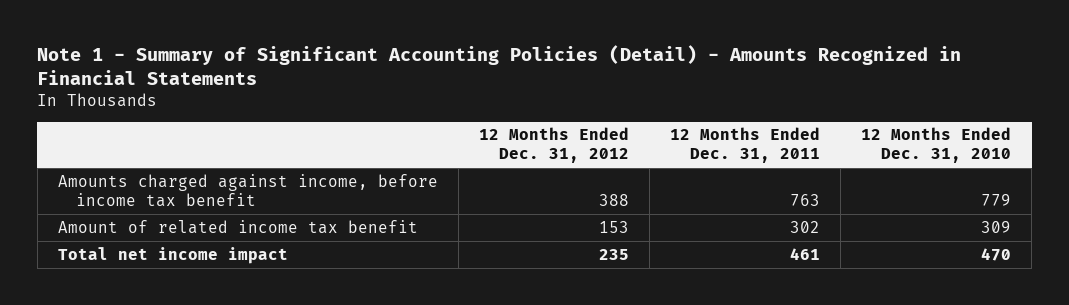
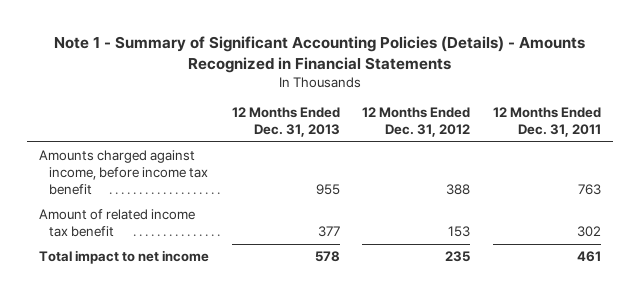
- Note 1 - Summary of Significant Accounting Policies (Detail) - Amounts Recognized in Financial Statements
+ Note 1 - Summary of Significant Accounting Policies (Details) - Amounts Recognized in Financial Statements
- | 12 Months Ended Dec. 31, 2012 | 12 Months Ended Dec. 31, 2011 | 12 Months Ended Dec. 31, 2010
+ | 12 Months Ended Dec. 31, 2013 | 12 Months Ended Dec. 31, 2012 | 12 Months Ended Dec. 31, 2011
- Total net income impact | 235 | 461 | 470
+ Total impact to net income | 578 | 235 | 461

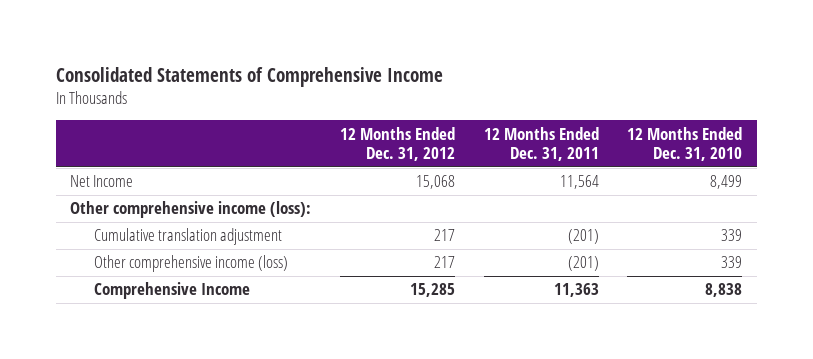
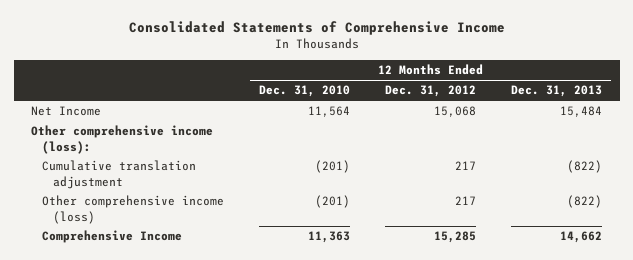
- | 12 Months Ended Dec. 31, 2012 | 12 Months Ended Dec. 31, 2011 | 12 Months Ended Dec. 31, 2010
+ | 12 Months Ended Dec. 31, 2010 | 12 Months Ended Dec. 31, 2012 | 12 Months Ended Dec. 31, 2013
- Net Income | 15,068 | 11,564 | 8,499
+ Net Income | 11,564 | 15,068 | 15,484
- Cumulative translation adjustment | 217 | (201) | 339
- Other comprehensive income (loss) | 217 | (201) | 339
- Comprehensive Income | 15,285 | 11,363 | 8,838
+ Cumulative translation adjustment | (201) | 217 | (822)
+ Other comprehensive income (loss) | (201) | 217 | (822)
+ Comprehensive Income | 11,363 | 15,285 | 14,662

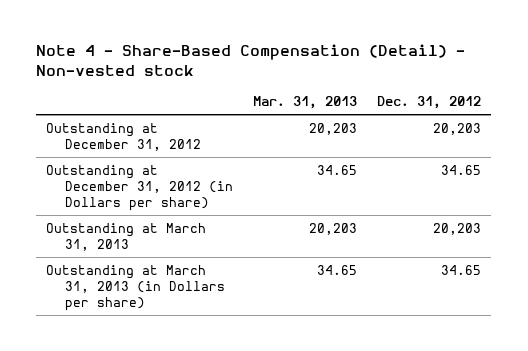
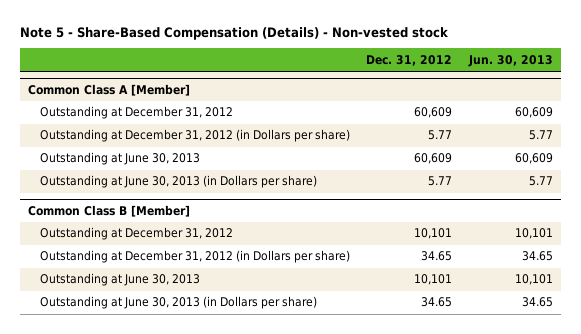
- Note 4 - Share-Based Compensation (Detail) - Non-vested stock
+ Note 5 - Share-Based Compensation (Details) - Non-vested stock
- | Mar. 31, 2013 | Dec. 31, 2012
+ | Dec. 31, 2012 | Jun. 30, 2013
- Outstanding at December 31, 2012 | 20,203 | 20,203
+ Common Class A [Member]
+ Outstanding at December 31, 2012 | 60,609 | 60,609
+ Outstanding at December 31, 2012 (in Dollars per share) | 5.77 | 5.77
+ Outstanding at June 30, 2013 | 60,609 | 60,609
+ Outstanding at June 30, 2013 (in Dollars per share) | 5.77 | 5.77
+ Common Class B [Member]
+ Outstanding at December 31, 2012 | 10,101 | 10,101
- Outstanding at March 31, 2013 | 20,203 | 20,203
- Outstanding at March 31, 2013 (in Dollars per share) | 34.65 | 34.65
+ Outstanding at June 30, 2013 | 10,101 | 10,101
+ Outstanding at June 30, 2013 (in Dollars per share) | 34.65 | 34.65

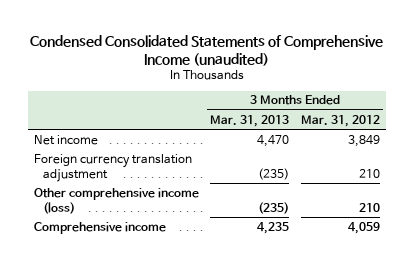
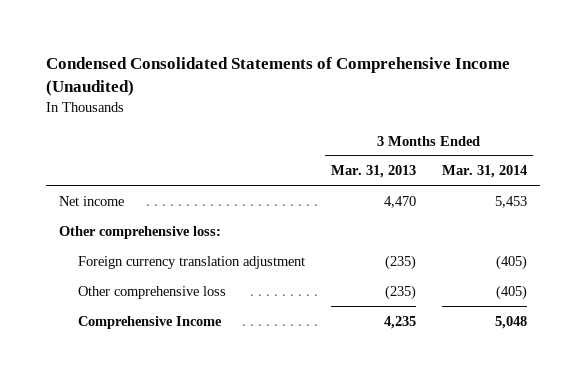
- Condensed Consolidated Statements of Comprehensive Income (unaudited)
+ Condensed Consolidated Statements of Comprehensive Income (Unaudited)
- | 3 Months Ended Mar. 31, 2013 | 3 Months Ended Mar. 31, 2012
+ | 3 Months Ended Mar. 31, 2013 | 3 Months Ended Mar. 31, 2014
+ Other comprehensive loss:
- Other comprehensive income (loss) | (235) | 210
- Comprehensive income | 4,235 | 4,059
+ Other comprehensive loss | (235) | (405)
+ Comprehensive Income | 4,235 | 5,048

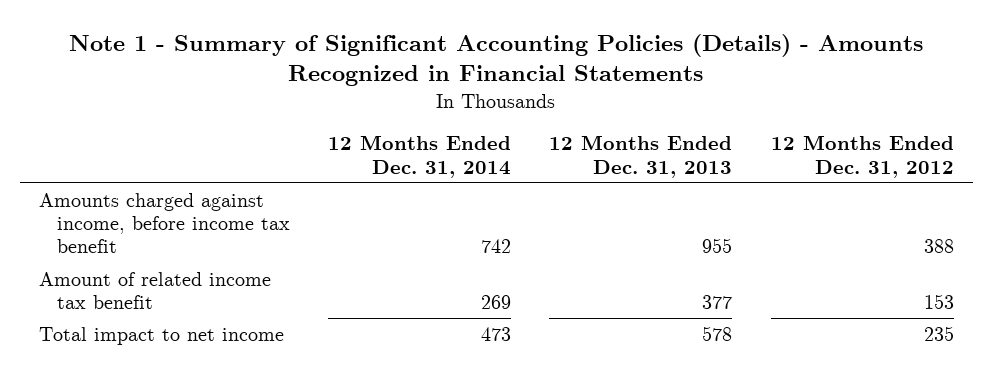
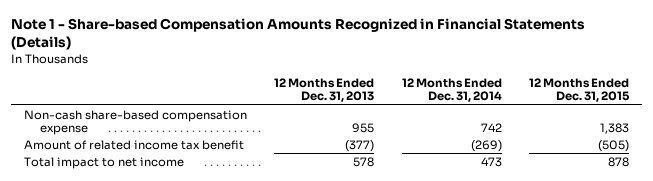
- Note 1 - Summary of Significant Accounting Policies (Details) - Amounts Recognized in Financial Statements
+ Note 1 - Share-based Compensation Amounts Recognized in Financial Statements (Details)
- | 12 Months Ended Dec. 31, 2014 | 12 Months Ended Dec. 31, 2013 | 12 Months Ended Dec. 31, 2012
+ | 12 Months Ended Dec. 31, 2013 | 12 Months Ended Dec. 31, 2014 | 12 Months Ended Dec. 31, 2015
- Amounts charged against income, before income tax benefit | 742 | 955 | 388
- Amount of related income tax benefit | 269 | 377 | 153
+ Non-cash share-based compensation expense | 955 | 742 | 1,383
+ Amount of related income tax benefit | (377) | (269) | (505)

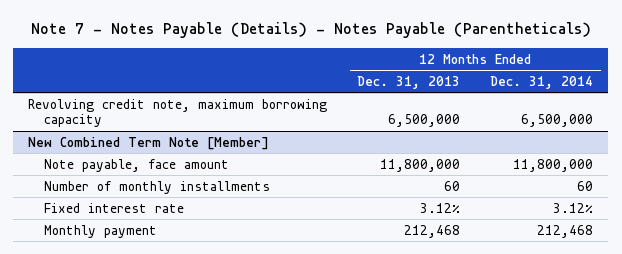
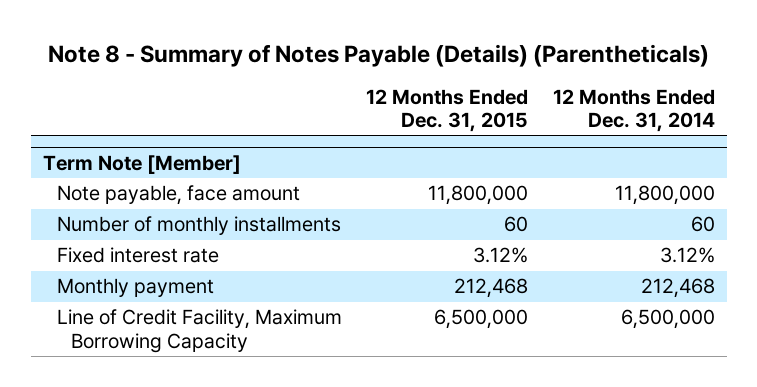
- Note 7 - Notes Payable (Details) - Notes Payable (Parentheticals)
+ Note 8 - Summary of Notes Payable (Details) (Parentheticals)
- | 12 Months Ended Dec. 31, 2013 | 12 Months Ended Dec. 31, 2014
+ | 12 Months Ended Dec. 31, 2015 | 12 Months Ended Dec. 31, 2014
- Rеvolving crеdit notе, maximum borrowing capacity | 6,500,000 | 6,500,000
- New Combined Term Note [Member]
- Notе payablе, facе amount | 11,800,000 | 11,800,000
- Numbеr of monthly installmеnts | 60 | 60
- Fixеd intеrеst ratе | 3.12% | 3.12%
- Monthly paymеnt | 212,468 | 212,468
+ Term Note [Member]
+ Note payable, face amount | 11,800,000 | 11,800,000
+ Number of monthly installments | 60 | 60
+ Fixed interest rate | 3.12% | 3.12%
+ Monthly payment | 212,468 | 212,468
+ Line of Credit Facility, Maximum Borrowing Capacity | 6,500,000 | 6,500,000

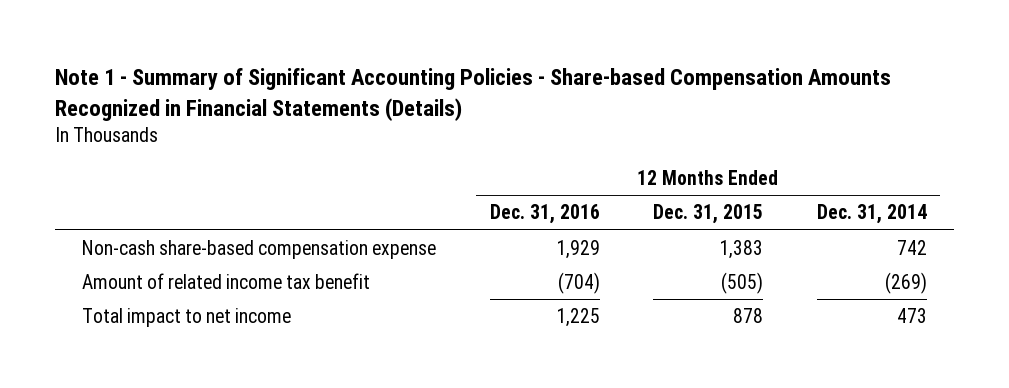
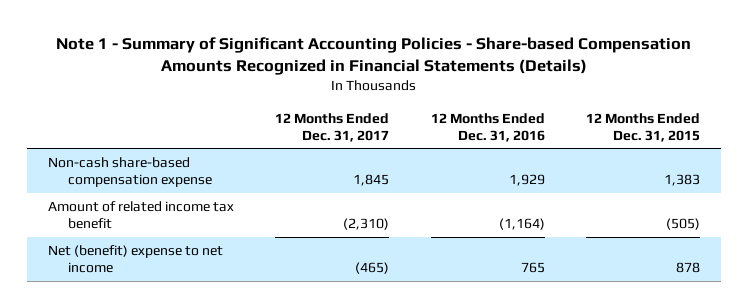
- | 12 Months Ended Dec. 31, 2016 | 12 Months Ended Dec. 31, 2015 | 12 Months Ended Dec. 31, 2014
+ | 12 Months Ended Dec. 31, 2017 | 12 Months Ended Dec. 31, 2016 | 12 Months Ended Dec. 31, 2015
- Amount of related income tax benefit | (704) | (505) | (269)
- Total impact to net income | 1,225 | 878 | 473
+ Amount of related income tax benefit | (2,310) | (1,164) | (505)
+ Net (benefit) expense to net income | (465) | 765 | 878

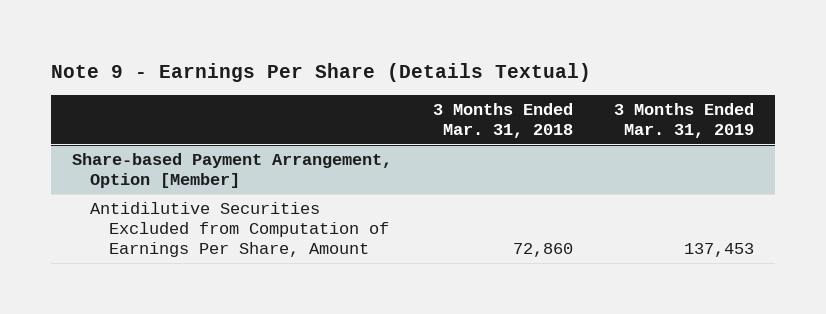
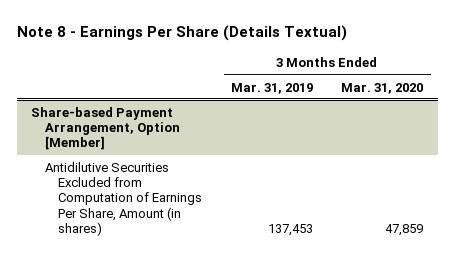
- Note 9 - Earnings Per Share (Details Textual)
+ Note 8 - Earnings Per Share (Details Textual)
- | 3 Months Ended Mar. 31, 2018 | 3 Months Ended Mar. 31, 2019
+ | 3 Months Ended Mar. 31, 2019 | 3 Months Ended Mar. 31, 2020
@ Share-based Payment Arrangement, Option [Member]
- Antidilutive Securities Excluded from Computation of Earnings Per Share, Amount | 72,860 | 137,453
+ Antidilutive Securities Excluded from Computation of Earnings Per Share, Amount (in shares) | 137,453 | 47,859

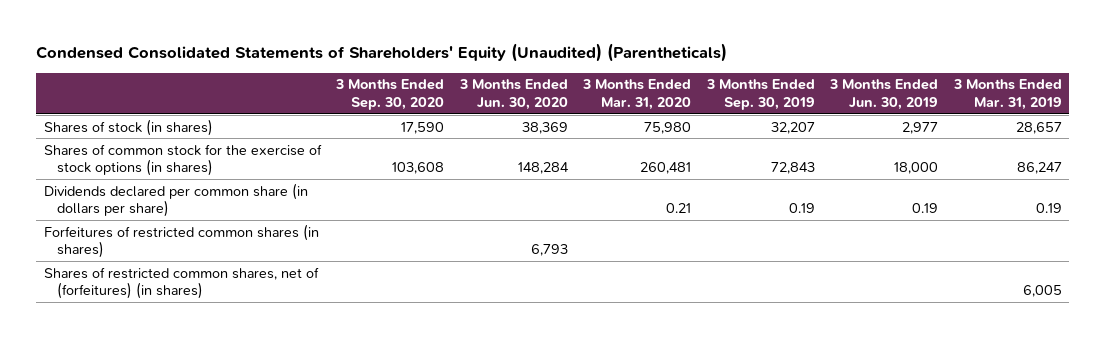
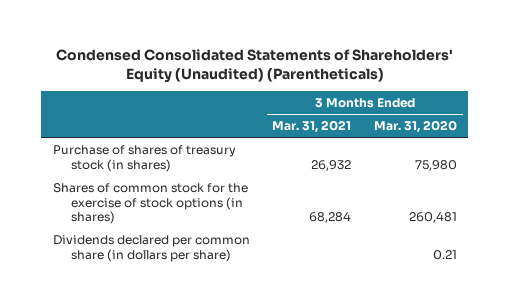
- | 3 Months Ended Sep. 30, 2020 | 3 Months Ended Jun. 30, 2020 | 3 Months Ended Mar. 31, 2020 | 3 Months Ended Sep. 30, 2019 | 3 Months Ended Jun. 30, 2019 | 3 Months Ended Mar. 31, 2019
+ | 3 Months Ended Mar. 31, 2021 | 3 Months Ended Mar. 31, 2020
- Shares of stock (in shares) | 17,590 | 38,369 | 75,980 | 32,207 | 2,977 | 28,657
+ Purchase of shares of treasury stock (in shares) | 26,932 | 75,980
- Forfeitures of restricted common shares (in shares) | | 6,793 | | | |
- Shares of restricted common shares, net of (forfeitures) (in shares) | | | | | | 6,005

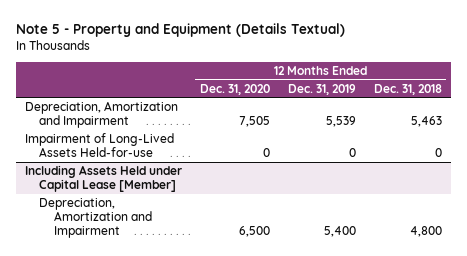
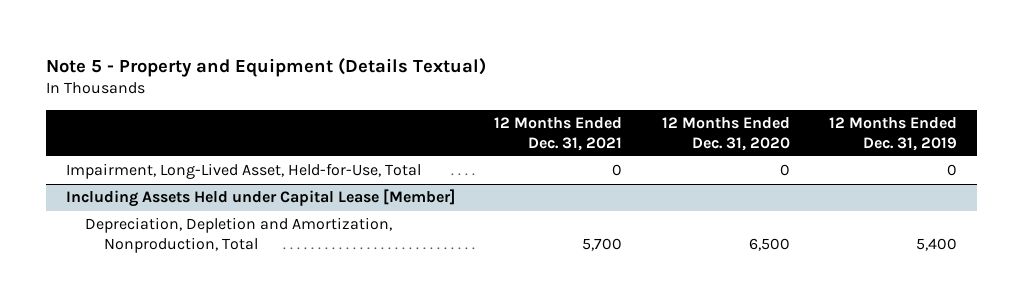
- | 12 Months Ended Dec. 31, 2020 | 12 Months Ended Dec. 31, 2019 | 12 Months Ended Dec. 31, 2018
+ | 12 Months Ended Dec. 31, 2021 | 12 Months Ended Dec. 31, 2020 | 12 Months Ended Dec. 31, 2019
- Depreciation, Amortization and Impairment | 7,505 | 5,539 | 5,463
- Impairment of Long-Lived Assets Held-for-use | 0 | 0 | 0
+ Impairment, Long-Lived Asset, Held-for-Use, Total | 0 | 0 | 0
@ Including Assets Held under Capital Lease [Member]
- Depreciation, Amortization and Impairment | 6,500 | 5,400 | 4,800
+ Depreciation, Depletion and Amortization, Nonproduction, Total | 5,700 | 6,500 | 5,400

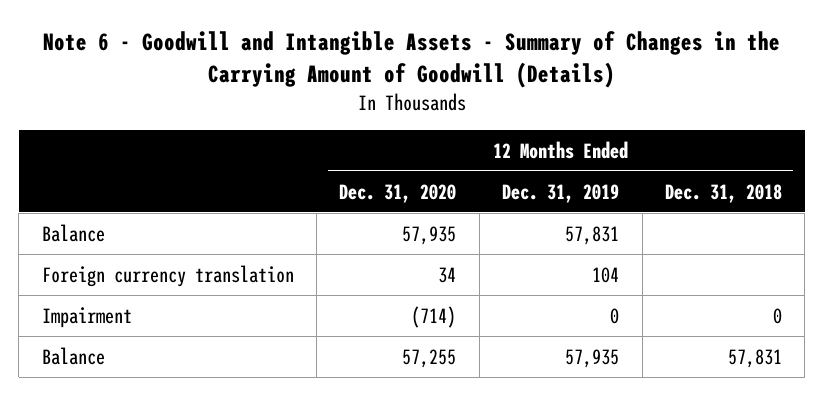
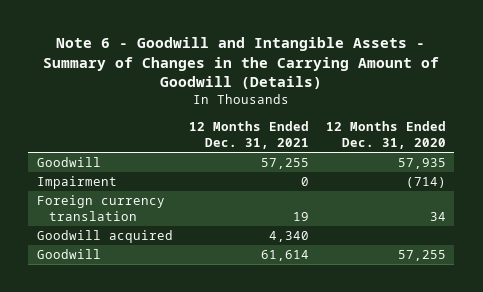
- | 12 Months Ended Dec. 31, 2020 | 12 Months Ended Dec. 31, 2019 | 12 Months Ended Dec. 31, 2018
+ | 12 Months Ended Dec. 31, 2021 | 12 Months Ended Dec. 31, 2020
- Balance | 57,935 | 57,831 |
+ Goodwill | 57,255 | 57,935
- Balance | 57,255 | 57,935 | 57,831
moved down: Foreign currency translation | 19 | 34
+ Goodwill acquired | 4,340 |
+ Goodwill | 61,614 | 57,255

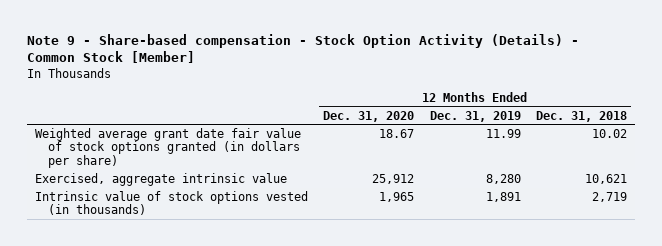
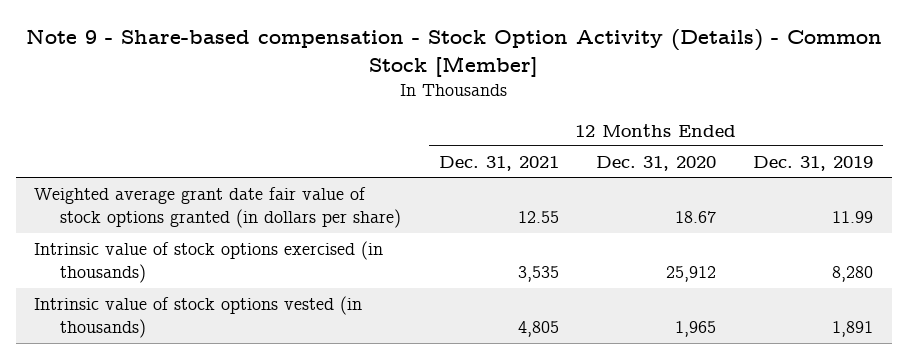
- | 12 Months Ended Dec. 31, 2020 | 12 Months Ended Dec. 31, 2019 | 12 Months Ended Dec. 31, 2018
+ | 12 Months Ended Dec. 31, 2021 | 12 Months Ended Dec. 31, 2020 | 12 Months Ended Dec. 31, 2019
- Exercised, aggregate intrinsic value | 25,912 | 8,280 | 10,621
+ Intrinsic value of stock options exercised (in thousands) | 3,535 | 25,912 | 8,280

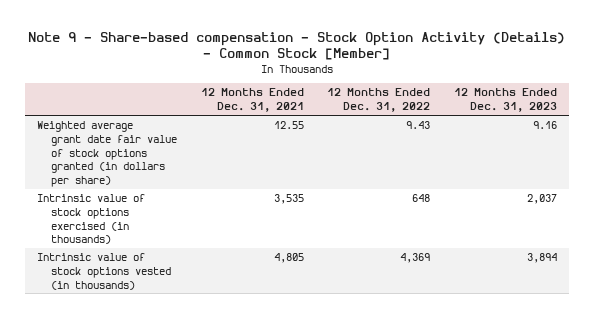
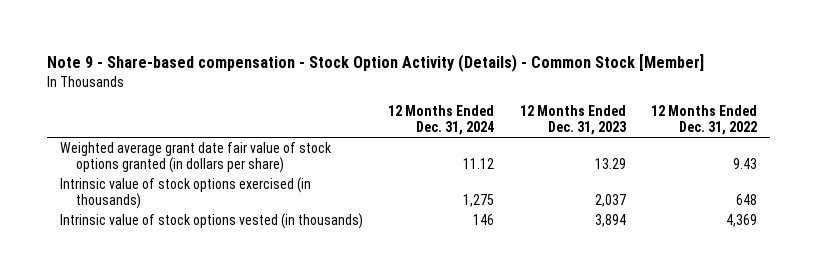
- | 12 Months Ended Dec. 31, 2021 | 12 Months Ended Dec. 31, 2022 | 12 Months Ended Dec. 31, 2023
+ | 12 Months Ended Dec. 31, 2024 | 12 Months Ended Dec. 31, 2023 | 12 Months Ended Dec. 31, 2022
- Weighted average grant date fair value of stock options granted (in dollars per share) | 12.55 | 9.43 | 9.16
+ Weighted average grant date fair value of stock options granted (in dollars per share) | 11.12 | 13.29 | 9.43

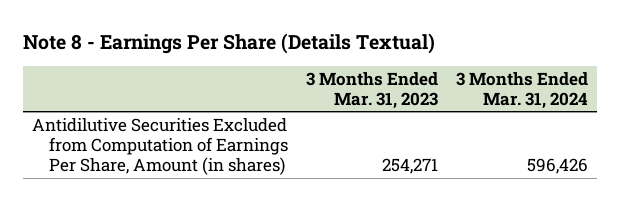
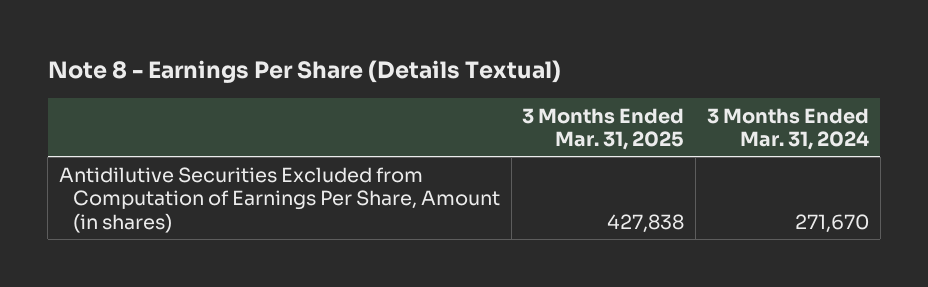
- | 3 Months Ended Mar. 31, 2023 | 3 Months Ended Mar. 31, 2024
+ | 3 Months Ended Mar. 31, 2025 | 3 Months Ended Mar. 31, 2024
- Antidilutive Securities Excluded from Computation of Earnings Per Share, Amount (in shares) | 254,271 | 596,426
+ Antidilutive Securities Excluded from Computation of Earnings Per Share, Amount (in shares) | 427,838 | 271,670

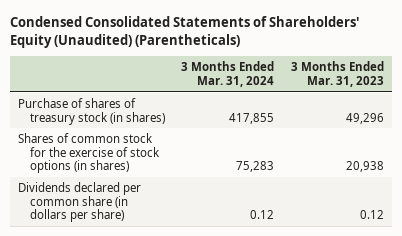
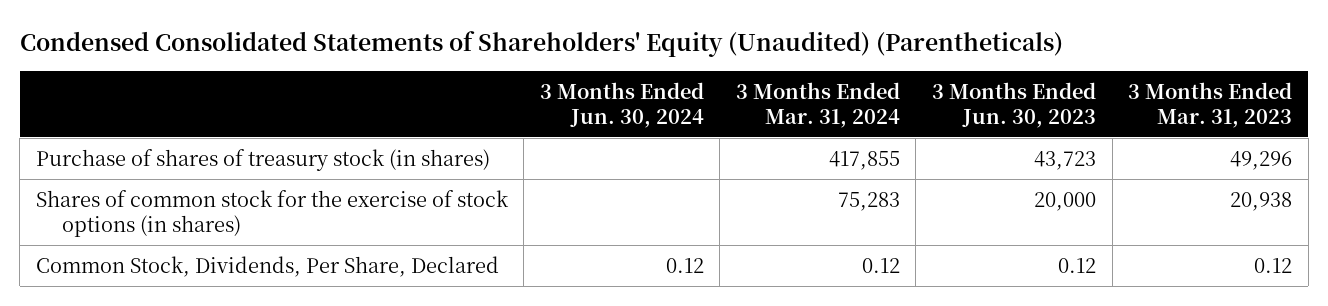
- | 3 Months Ended Mar. 31, 2024 | 3 Months Ended Mar. 31, 2023
+ | 3 Months Ended Jun. 30, 2024 | 3 Months Ended Mar. 31, 2024 | 3 Months Ended Jun. 30, 2023 | 3 Months Ended Mar. 31, 2023
- Dividends declared per common share (in dollars per share) | 0.12 | 0.12
+ Common Stock, Dividends, Per Share, Declared | 0.12 | 0.12 | 0.12 | 0.12

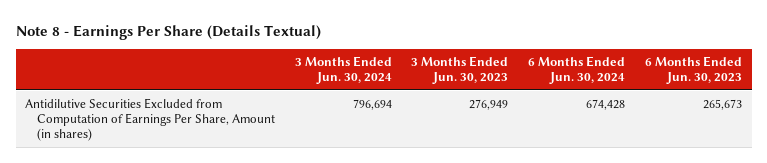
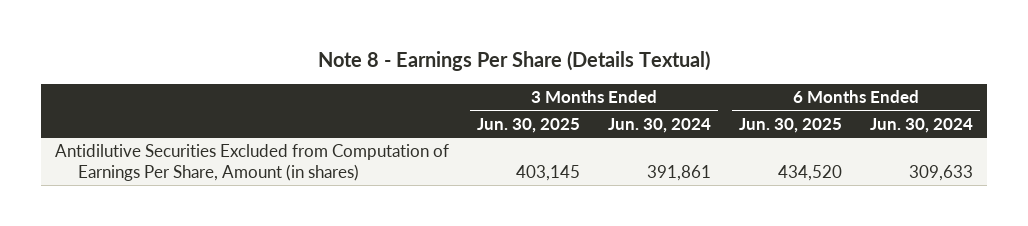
- | 3 Months Ended Jun. 30, 2024 | 3 Months Ended Jun. 30, 2023 | 6 Months Ended Jun. 30, 2024 | 6 Months Ended Jun. 30, 2023
+ | 3 Months Ended Jun. 30, 2025 | 3 Months Ended Jun. 30, 2024 | 6 Months Ended Jun. 30, 2025 | 6 Months Ended Jun. 30, 2024
- Antidilutive Securities Excluded from Computation of Earnings Per Share, Amount (in shares) | 796,694 | 276,949 | 674,428 | 265,673
+ Antidilutive Securities Excluded from Computation of Earnings Per Share, Amount (in shares) | 403,145 | 391,861 | 434,520 | 309,633

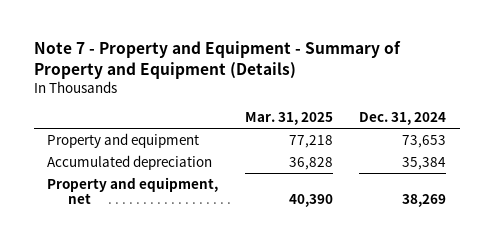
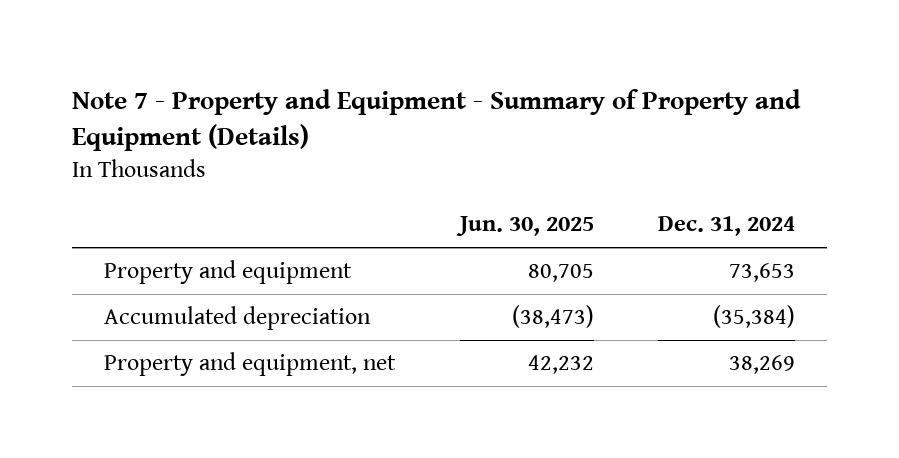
- | Mar. 31, 2025 | Dec. 31, 2024
+ | Jun. 30, 2025 | Dec. 31, 2024
- Accumulated depreciation | 36,828 | 35,384
+ Accumulated depreciation | (38,473) | (35,384)

